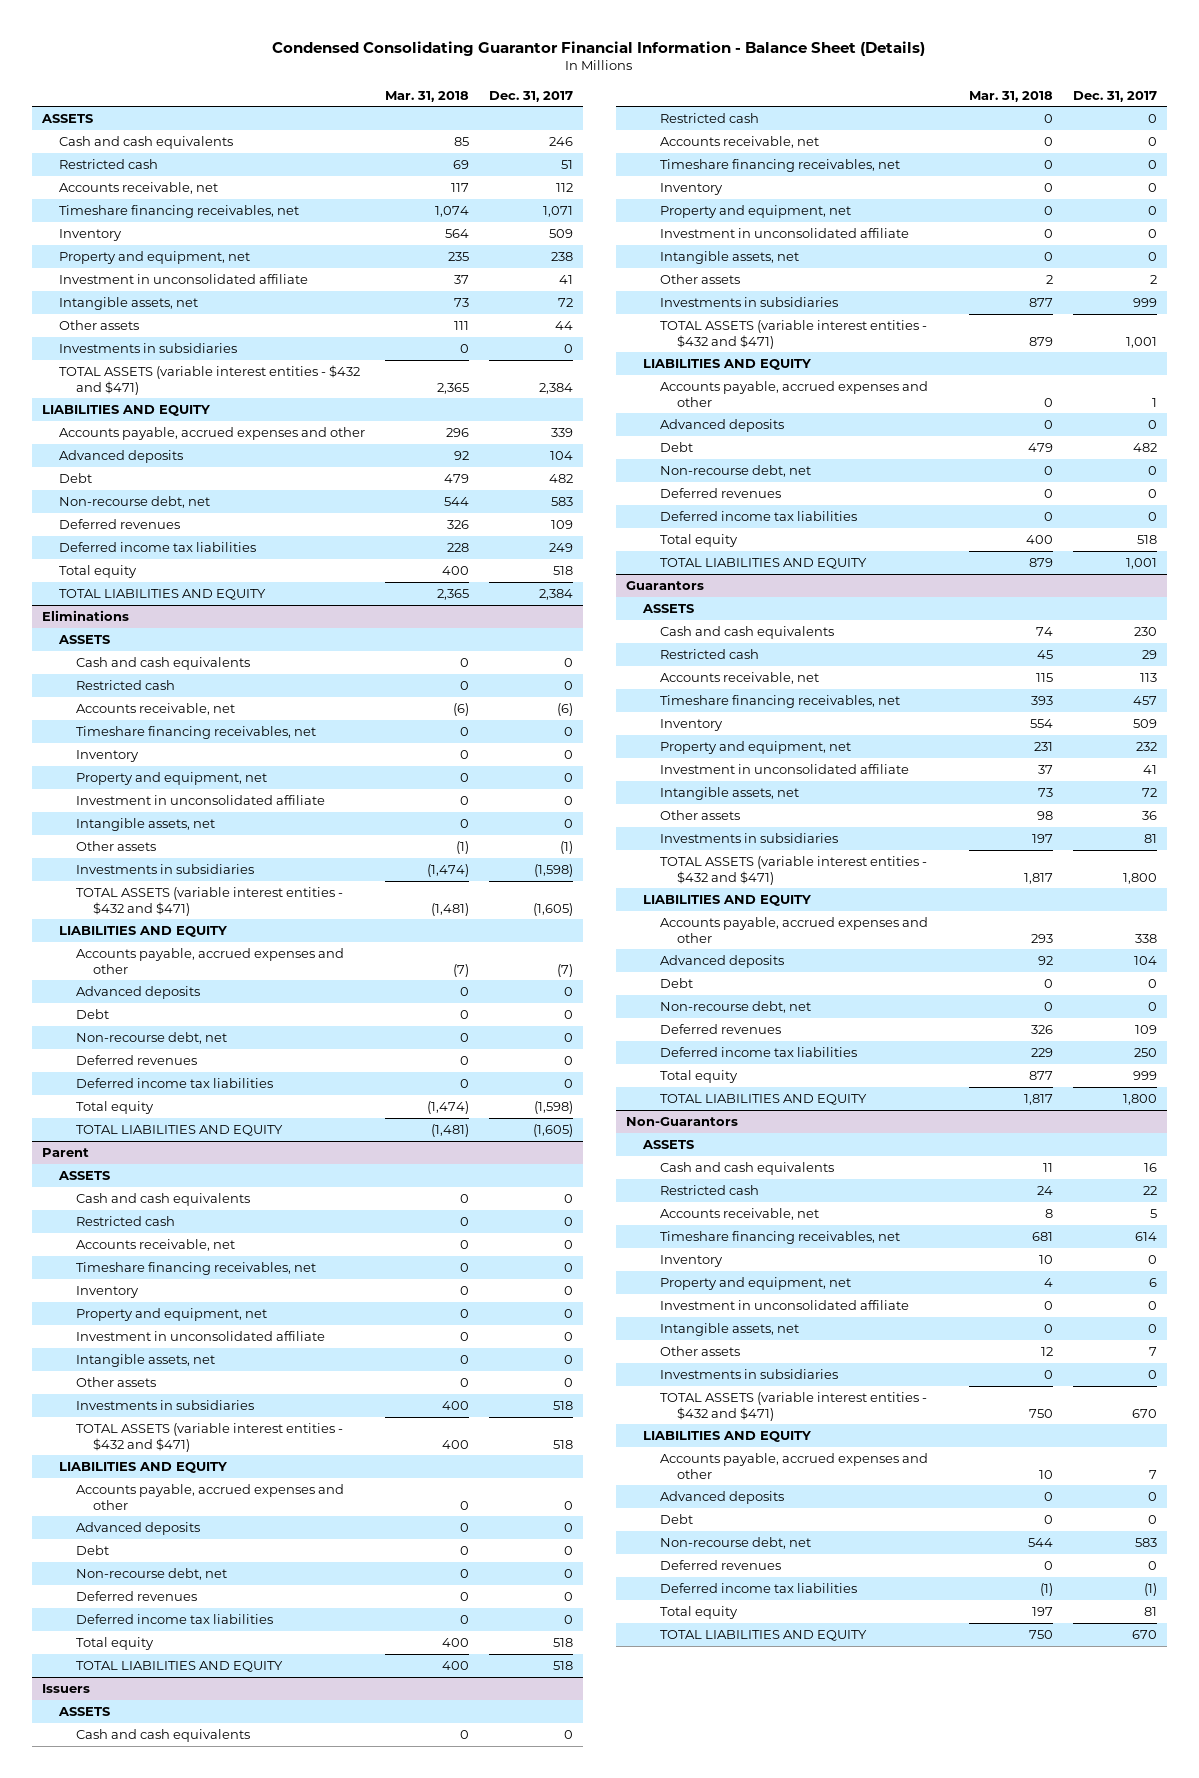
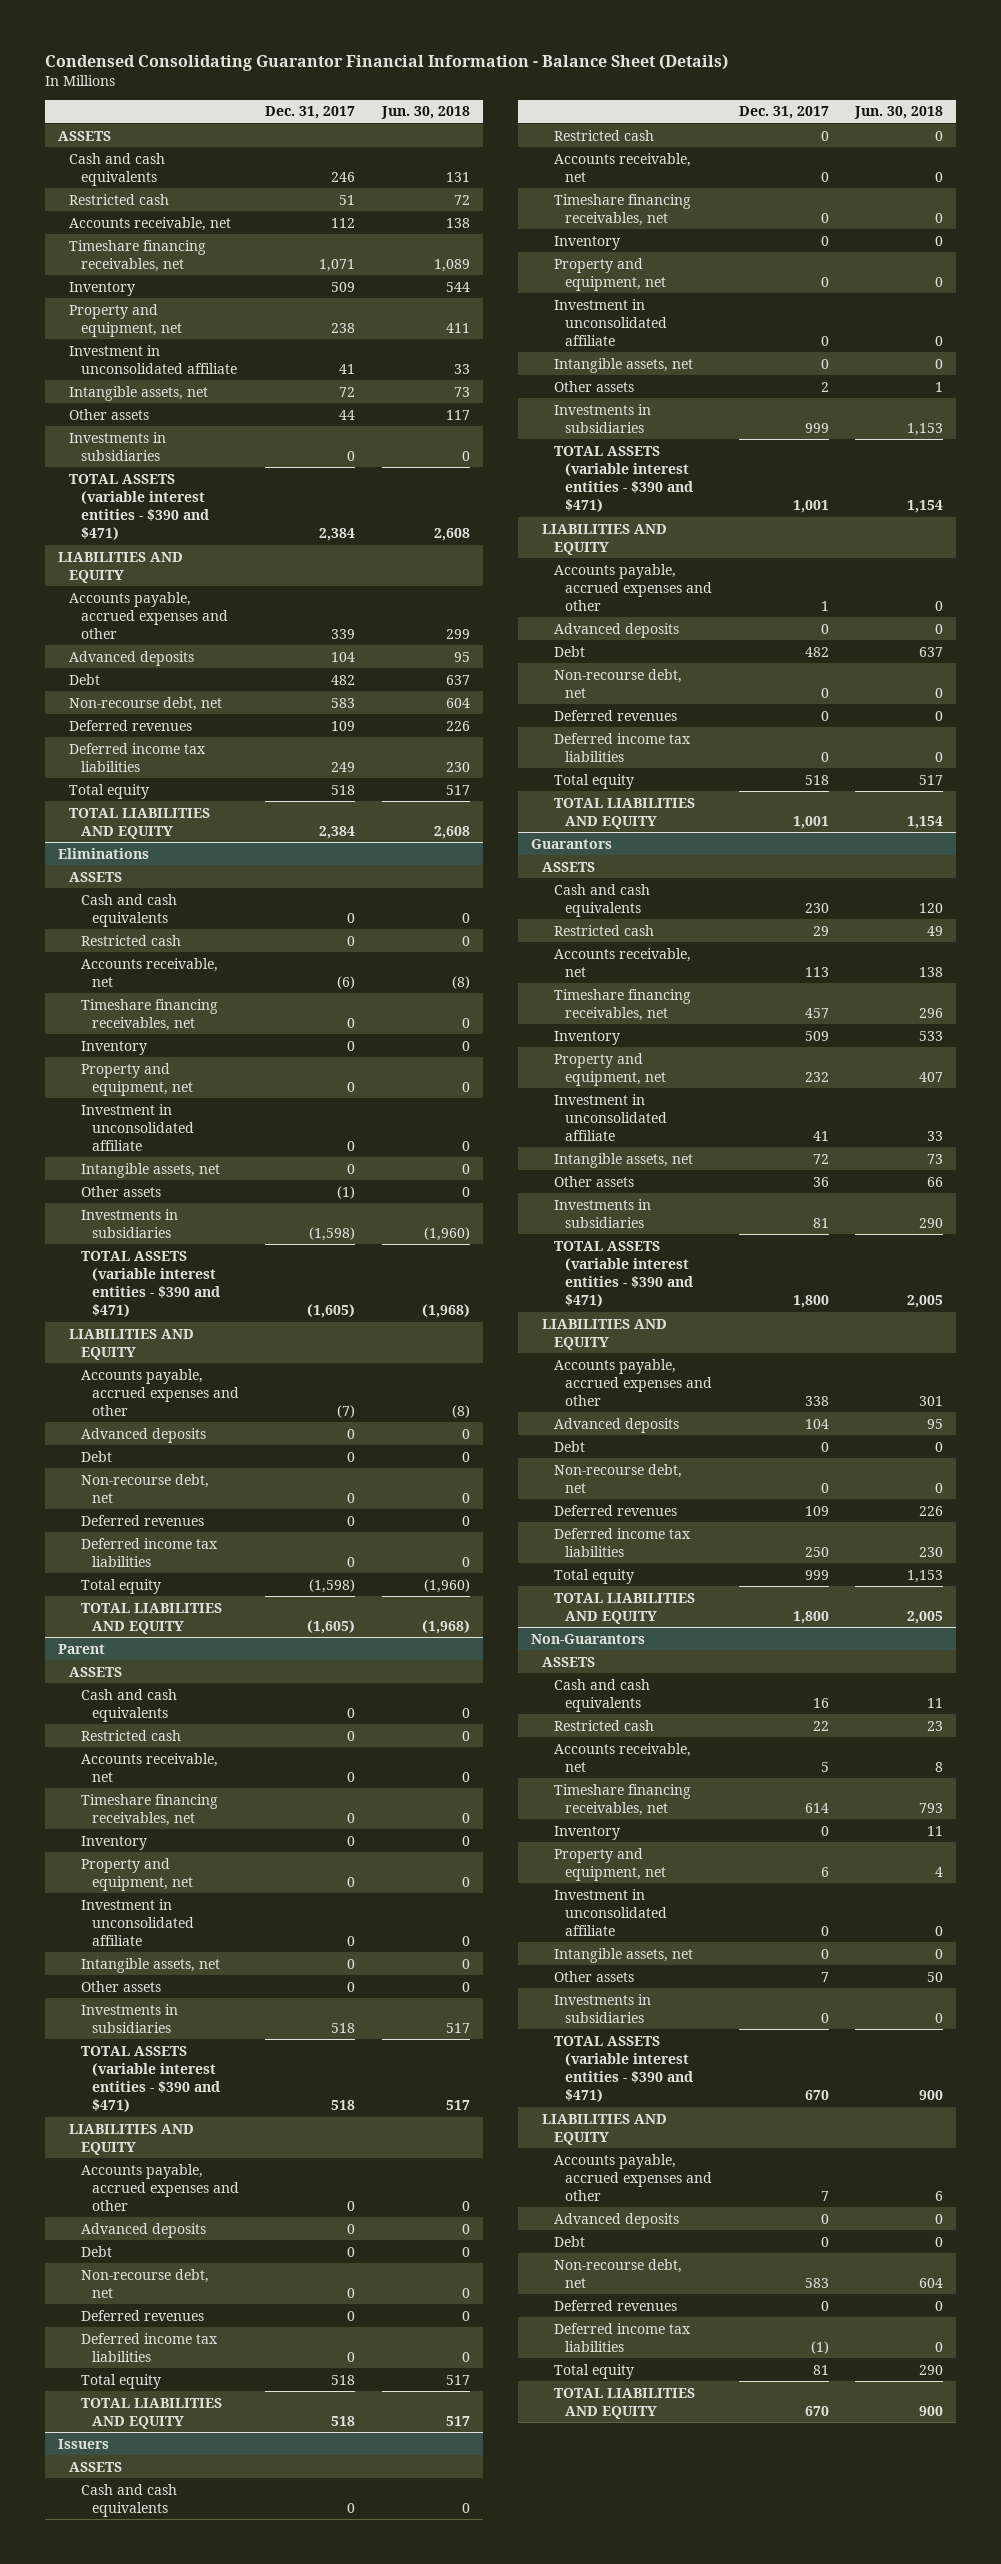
- | Mar. 31, 2018 | Dec. 31, 2017
+ | Dec. 31, 2017 | Jun. 30, 2018
- TOTAL ASSETS (variable interest entities - $432 and $471) | 2,365 | 2,384
+ TOTAL ASSETS (variable interest entities - $390 and $471) | 2,384 | 2,608
@ Eliminations
- TOTAL ASSETS (variable interest entities - $432 and $471) | (1,481) | (1,605)
+ TOTAL ASSETS (variable interest entities - $390 and $471) | (1,605) | (1,968)
@ Parent
- TOTAL ASSETS (variable interest entities - $432 and $471) | 400 | 518
+ TOTAL ASSETS (variable interest entities - $390 and $471) | 518 | 517
@ Issuers
- TOTAL ASSETS (variable interest entities - $432 and $471) | 879 | 1,001
+ TOTAL ASSETS (variable interest entities - $390 and $471) | 1,001 | 1,154
@ Guarantors
- TOTAL ASSETS (variable interest entities - $432 and $471) | 1,817 | 1,800
+ TOTAL ASSETS (variable interest entities - $390 and $471) | 1,800 | 2,005
@ Non-Guarantors
- TOTAL ASSETS (variable interest entities - $432 and $471) | 750 | 670
+ TOTAL ASSETS (variable interest entities - $390 and $471) | 670 | 900

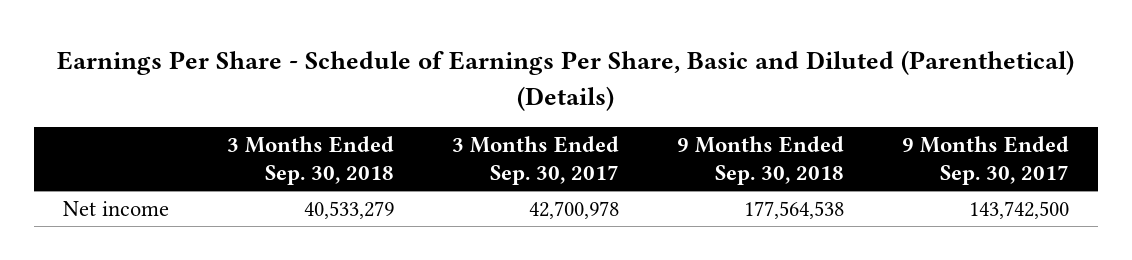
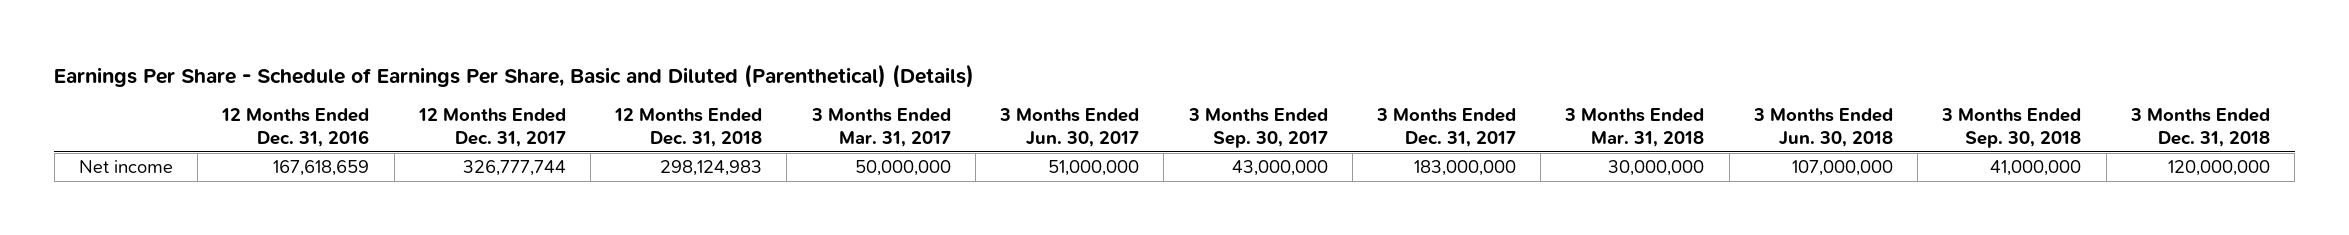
- | 3 Months Ended Sep. 30, 2018 | 3 Months Ended Sep. 30, 2017 | 9 Months Ended Sep. 30, 2018 | 9 Months Ended Sep. 30, 2017
+ | 12 Months Ended Dec. 31, 2016 | 12 Months Ended Dec. 31, 2017 | 12 Months Ended Dec. 31, 2018 | 3 Months Ended Mar. 31, 2017 | 3 Months Ended Jun. 30, 2017 | 3 Months Ended Sep. 30, 2017 | 3 Months Ended Dec. 31, 2017 | 3 Months Ended Mar. 31, 2018 | 3 Months Ended Jun. 30, 2018 | 3 Months Ended Sep. 30, 2018 | 3 Months Ended Dec. 31, 2018
- Net income | 40,533,279 | 42,700,978 | 177,564,538 | 143,742,500
+ Net income | 167,618,659 | 326,777,744 | 298,124,983 | 50,000,000 | 51,000,000 | 43,000,000 | 183,000,000 | 30,000,000 | 107,000,000 | 41,000,000 | 120,000,000

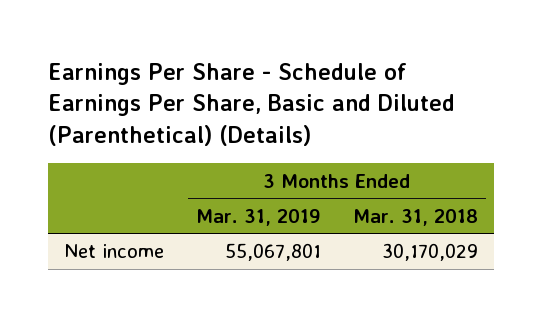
- | 12 Months Ended Dec. 31, 2016 | 12 Months Ended Dec. 31, 2017 | 12 Months Ended Dec. 31, 2018 | 3 Months Ended Mar. 31, 2017 | 3 Months Ended Jun. 30, 2017 | 3 Months Ended Sep. 30, 2017 | 3 Months Ended Dec. 31, 2017 | 3 Months Ended Mar. 31, 2018 | 3 Months Ended Jun. 30, 2018 | 3 Months Ended Sep. 30, 2018 | 3 Months Ended Dec. 31, 2018
+ | 3 Months Ended Mar. 31, 2019 | 3 Months Ended Mar. 31, 2018
- Net income | 167,618,659 | 326,777,744 | 298,124,983 | 50,000,000 | 51,000,000 | 43,000,000 | 183,000,000 | 30,000,000 | 107,000,000 | 41,000,000 | 120,000,000
+ Net income | 55,067,801 | 30,170,029

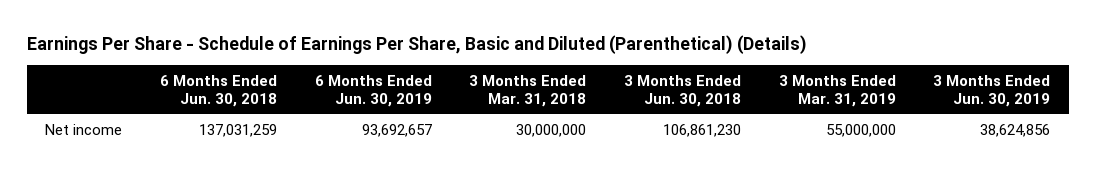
- | 3 Months Ended Mar. 31, 2019 | 3 Months Ended Mar. 31, 2018
+ | 6 Months Ended Jun. 30, 2018 | 6 Months Ended Jun. 30, 2019 | 3 Months Ended Mar. 31, 2018 | 3 Months Ended Jun. 30, 2018 | 3 Months Ended Mar. 31, 2019 | 3 Months Ended Jun. 30, 2019
- Net income | 55,067,801 | 30,170,029
+ Net income | 137,031,259 | 93,692,657 | 30,000,000 | 106,861,230 | 55,000,000 | 38,624,856

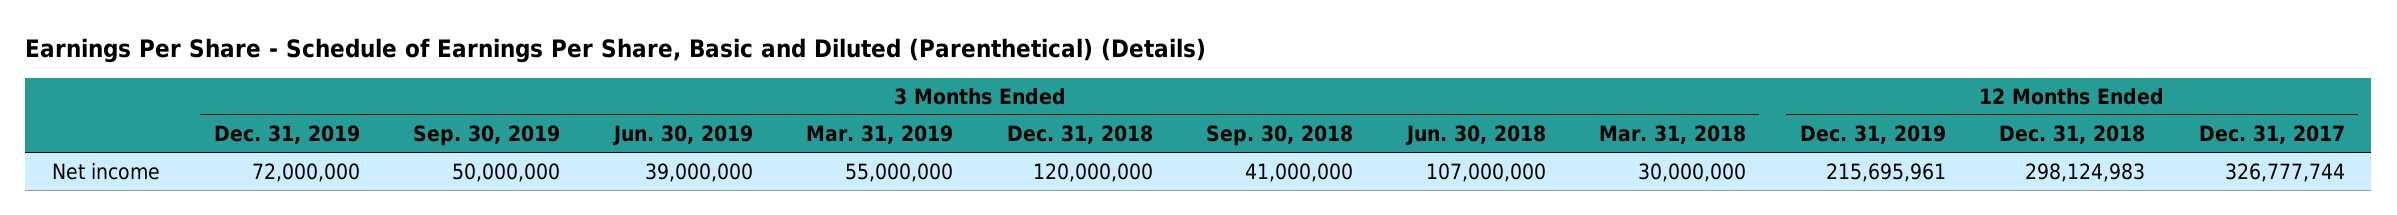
- | 6 Months Ended Jun. 30, 2018 | 6 Months Ended Jun. 30, 2019 | 3 Months Ended Mar. 31, 2018 | 3 Months Ended Jun. 30, 2018 | 3 Months Ended Mar. 31, 2019 | 3 Months Ended Jun. 30, 2019
+ | 3 Months Ended Dec. 31, 2019 | 3 Months Ended Sep. 30, 2019 | 3 Months Ended Jun. 30, 2019 | 3 Months Ended Mar. 31, 2019 | 3 Months Ended Dec. 31, 2018 | 3 Months Ended Sep. 30, 2018 | 3 Months Ended Jun. 30, 2018 | 3 Months Ended Mar. 31, 2018 | 12 Months Ended Dec. 31, 2019 | 12 Months Ended Dec. 31, 2018 | 12 Months Ended Dec. 31, 2017
- Net income | 137,031,259 | 93,692,657 | 30,000,000 | 106,861,230 | 55,000,000 | 38,624,856
+ Net income | 72,000,000 | 50,000,000 | 39,000,000 | 55,000,000 | 120,000,000 | 41,000,000 | 107,000,000 | 30,000,000 | 215,695,961 | 298,124,983 | 326,777,744

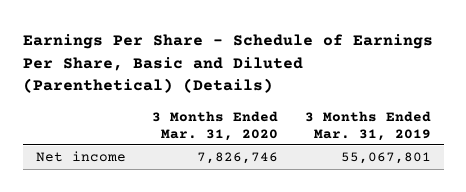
- | 3 Months Ended Dec. 31, 2019 | 3 Months Ended Sep. 30, 2019 | 3 Months Ended Jun. 30, 2019 | 3 Months Ended Mar. 31, 2019 | 3 Months Ended Dec. 31, 2018 | 3 Months Ended Sep. 30, 2018 | 3 Months Ended Jun. 30, 2018 | 3 Months Ended Mar. 31, 2018 | 12 Months Ended Dec. 31, 2019 | 12 Months Ended Dec. 31, 2018 | 12 Months Ended Dec. 31, 2017
+ | 3 Months Ended Mar. 31, 2020 | 3 Months Ended Mar. 31, 2019
- Net income | 72,000,000 | 50,000,000 | 39,000,000 | 55,000,000 | 120,000,000 | 41,000,000 | 107,000,000 | 30,000,000 | 215,695,961 | 298,124,983 | 326,777,744
+ Net income | 7,826,746 | 55,067,801

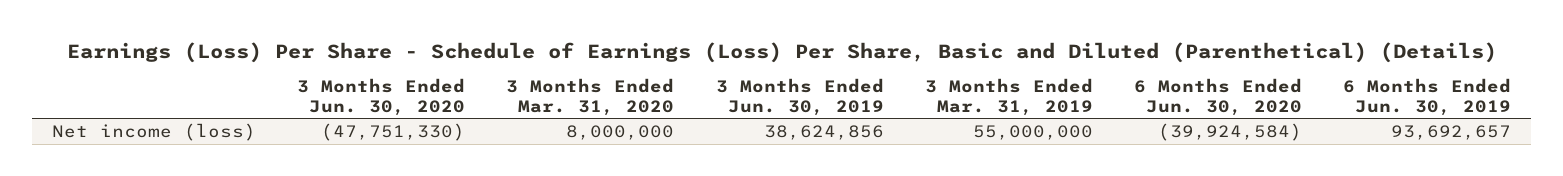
- Earnings Per Share - Schedule of Earnings Per Share, Basic and Diluted (Parenthetical) (Details)
+ Earnings (Loss) Per Share - Schedule of Earnings (Loss) Per Share, Basic and Diluted (Parenthetical) (Details)
- | 3 Months Ended Mar. 31, 2020 | 3 Months Ended Mar. 31, 2019
+ | 3 Months Ended Jun. 30, 2020 | 3 Months Ended Mar. 31, 2020 | 3 Months Ended Jun. 30, 2019 | 3 Months Ended Mar. 31, 2019 | 6 Months Ended Jun. 30, 2020 | 6 Months Ended Jun. 30, 2019
- Net income | 7,826,746 | 55,067,801
+ Net income (loss) | (47,751,330) | 8,000,000 | 38,624,856 | 55,000,000 | (39,924,584) | 93,692,657

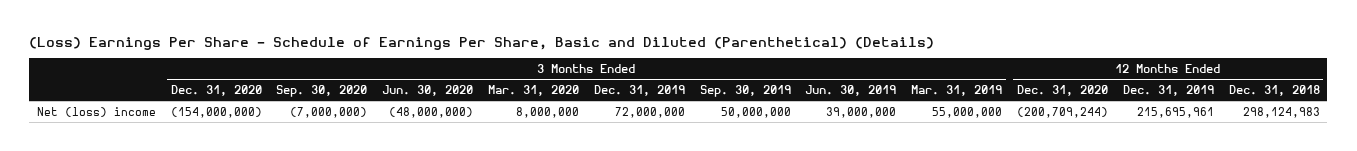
- Earnings (Loss) Per Share - Schedule of Earnings (Loss) Per Share, Basic and Diluted (Parenthetical) (Details)
+ (Loss) Earnings Per Share - Schedule of Earnings Per Share, Basic and Diluted (Parenthetical) (Details)
- | 3 Months Ended Jun. 30, 2020 | 3 Months Ended Mar. 31, 2020 | 3 Months Ended Jun. 30, 2019 | 3 Months Ended Mar. 31, 2019 | 6 Months Ended Jun. 30, 2020 | 6 Months Ended Jun. 30, 2019
+ | 3 Months Ended Dec. 31, 2020 | 3 Months Ended Sep. 30, 2020 | 3 Months Ended Jun. 30, 2020 | 3 Months Ended Mar. 31, 2020 | 3 Months Ended Dec. 31, 2019 | 3 Months Ended Sep. 30, 2019 | 3 Months Ended Jun. 30, 2019 | 3 Months Ended Mar. 31, 2019 | 12 Months Ended Dec. 31, 2020 | 12 Months Ended Dec. 31, 2019 | 12 Months Ended Dec. 31, 2018
- Net income (loss) | (47,751,330) | 8,000,000 | 38,624,856 | 55,000,000 | (39,924,584) | 93,692,657
+ Net (loss) income | (154,000,000) | (7,000,000) | (48,000,000) | 8,000,000 | 72,000,000 | 50,000,000 | 39,000,000 | 55,000,000 | (200,709,244) | 215,695,961 | 298,124,983

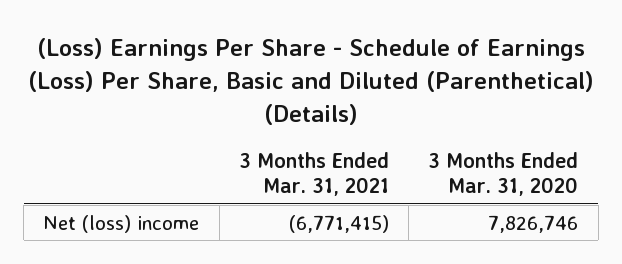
- (Loss) Earnings Per Share - Schedule of Earnings Per Share, Basic and Diluted (Parenthetical) (Details)
+ (Loss) Earnings Per Share - Schedule of Earnings (Loss) Per Share, Basic and Diluted (Parenthetical) (Details)
- | 3 Months Ended Dec. 31, 2020 | 3 Months Ended Sep. 30, 2020 | 3 Months Ended Jun. 30, 2020 | 3 Months Ended Mar. 31, 2020 | 3 Months Ended Dec. 31, 2019 | 3 Months Ended Sep. 30, 2019 | 3 Months Ended Jun. 30, 2019 | 3 Months Ended Mar. 31, 2019 | 12 Months Ended Dec. 31, 2020 | 12 Months Ended Dec. 31, 2019 | 12 Months Ended Dec. 31, 2018
+ | 3 Months Ended Mar. 31, 2021 | 3 Months Ended Mar. 31, 2020
- Net (loss) income | (154,000,000) | (7,000,000) | (48,000,000) | 8,000,000 | 72,000,000 | 50,000,000 | 39,000,000 | 55,000,000 | (200,709,244) | 215,695,961 | 298,124,983
+ Net (loss) income | (6,771,415) | 7,826,746

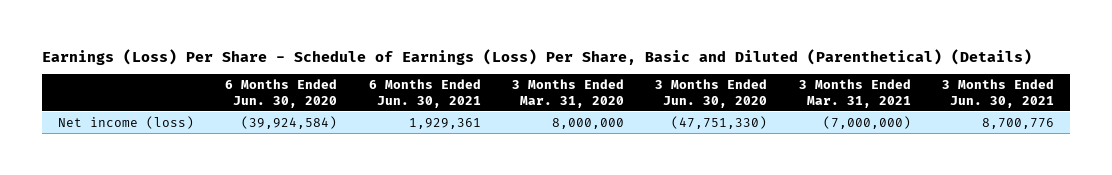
- (Loss) Earnings Per Share - Schedule of Earnings (Loss) Per Share, Basic and Diluted (Parenthetical) (Details)
+ Earnings (Loss) Per Share - Schedule of Earnings (Loss) Per Share, Basic and Diluted (Parenthetical) (Details)
- | 3 Months Ended Mar. 31, 2021 | 3 Months Ended Mar. 31, 2020
+ | 6 Months Ended Jun. 30, 2020 | 6 Months Ended Jun. 30, 2021 | 3 Months Ended Mar. 31, 2020 | 3 Months Ended Jun. 30, 2020 | 3 Months Ended Mar. 31, 2021 | 3 Months Ended Jun. 30, 2021
- Net (loss) income | (6,771,415) | 7,826,746
+ Net income (loss) | (39,924,584) | 1,929,361 | 8,000,000 | (47,751,330) | (7,000,000) | 8,700,776

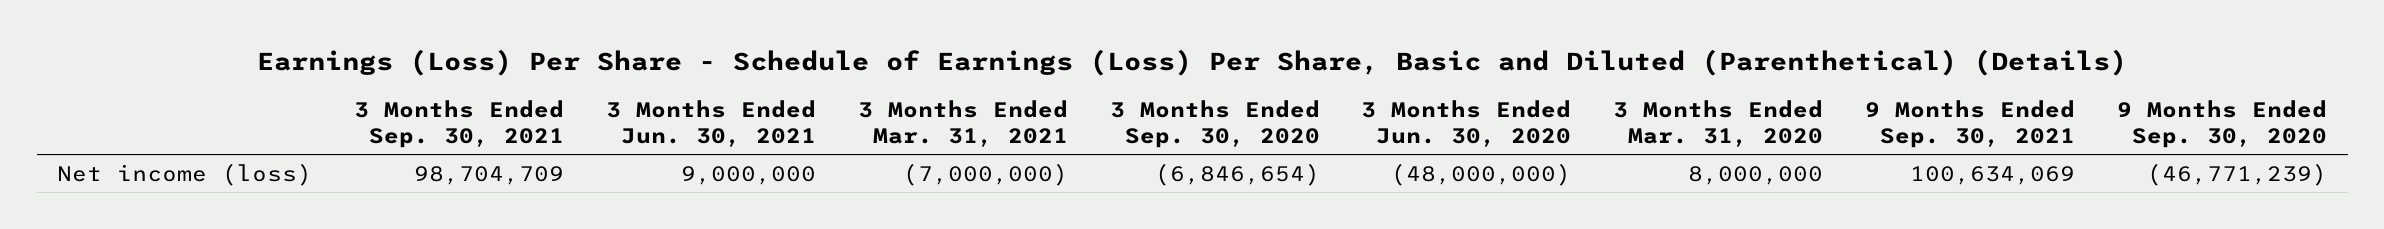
- | 6 Months Ended Jun. 30, 2020 | 6 Months Ended Jun. 30, 2021 | 3 Months Ended Mar. 31, 2020 | 3 Months Ended Jun. 30, 2020 | 3 Months Ended Mar. 31, 2021 | 3 Months Ended Jun. 30, 2021
+ | 3 Months Ended Sep. 30, 2021 | 3 Months Ended Jun. 30, 2021 | 3 Months Ended Mar. 31, 2021 | 3 Months Ended Sep. 30, 2020 | 3 Months Ended Jun. 30, 2020 | 3 Months Ended Mar. 31, 2020 | 9 Months Ended Sep. 30, 2021 | 9 Months Ended Sep. 30, 2020
- Net income (loss) | (39,924,584) | 1,929,361 | 8,000,000 | (47,751,330) | (7,000,000) | 8,700,776
+ Net income (loss) | 98,704,709 | 9,000,000 | (7,000,000) | (6,846,654) | (48,000,000) | 8,000,000 | 100,634,069 | (46,771,239)

